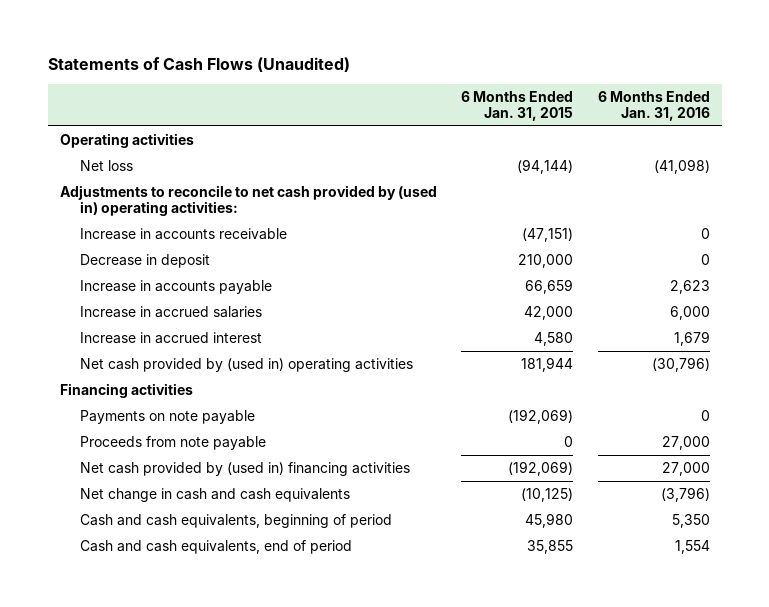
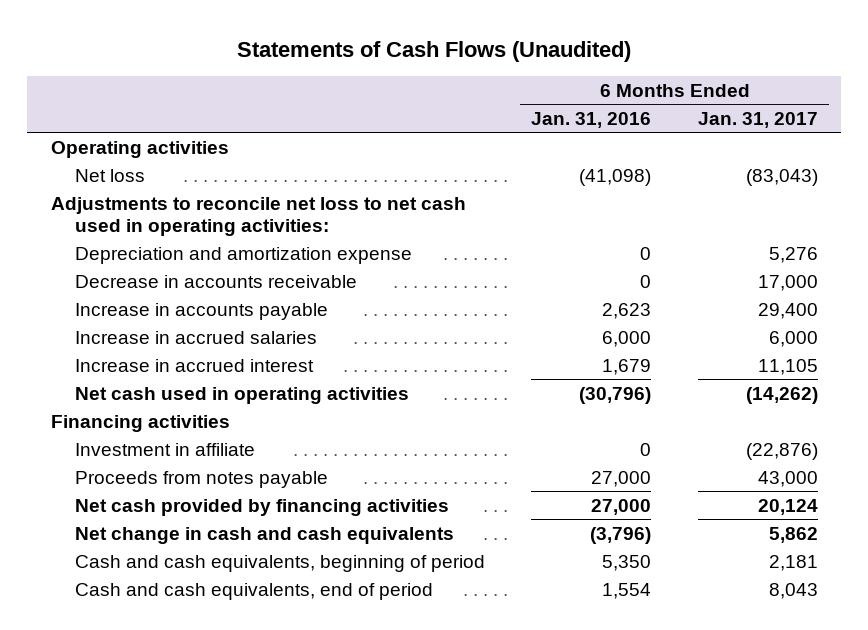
- | 6 Months Ended Jan. 31, 2015 | 6 Months Ended Jan. 31, 2016
+ | 6 Months Ended Jan. 31, 2016 | 6 Months Ended Jan. 31, 2017
- Adjustments to reconcile to net cash provided by (used in) operating activities:
- Increase in accounts receivable | (47,151) | 0
- Decrease in deposit | 210,000 | 0
+ Adjustments to reconcile net loss to net cash used in operating activities:
+ Depreciation and amortization expense | 0 | 5,276
+ Decrease in accounts receivable | 0 | 17,000
- Net cash provided by (used in) operating activities | 181,944 | (30,796)
+ Net cash used in operating activities | (30,796) | (14,262)
- Payments on note payable | (192,069) | 0
- Proceeds from note payable | 0 | 27,000
- Net cash provided by (used in) financing activities | (192,069) | 27,000
+ Investment in affiliate | 0 | (22,876)
+ Proceeds from notes payable | 27,000 | 43,000
+ Net cash provided by financing activities | 27,000 | 20,124

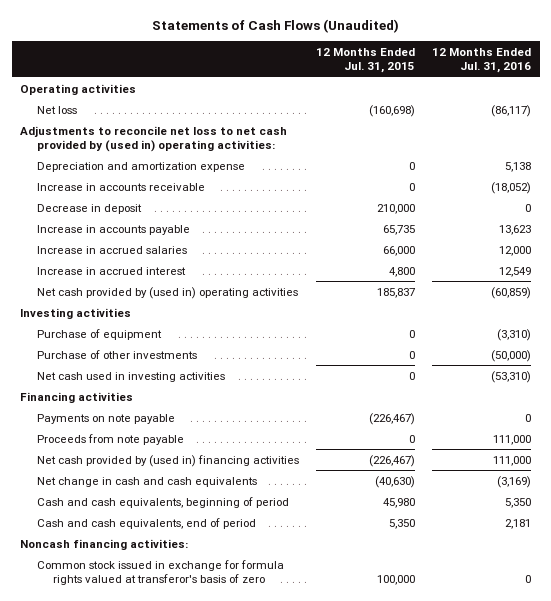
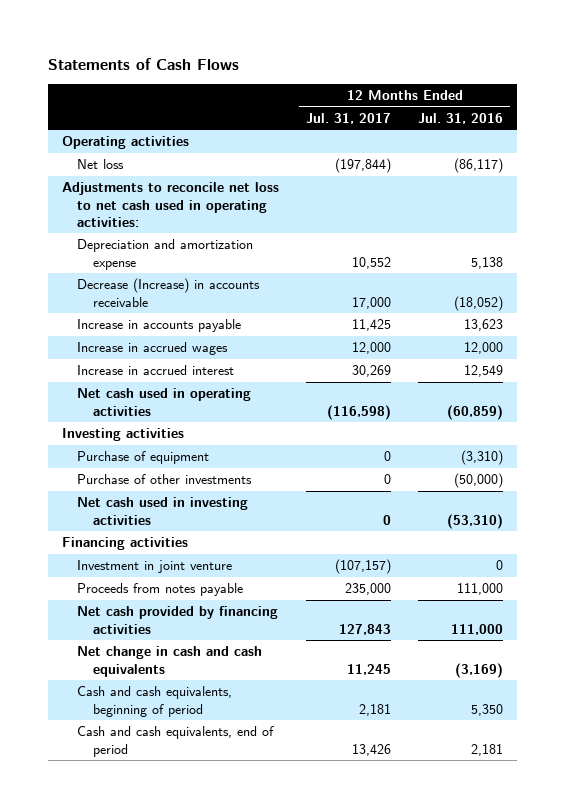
- Statements of Cash Flows (Unaudited)
+ Statements of Cash Flows
- | 12 Months Ended Jul. 31, 2015 | 12 Months Ended Jul. 31, 2016
+ | 12 Months Ended Jul. 31, 2017 | 12 Months Ended Jul. 31, 2016
- Adjustments to reconcile net loss to net cash provided by (used in) operating activities:
+ Adjustments to reconcile net loss to net cash used in operating activities:
- Increase in accounts receivable | 0 | (18,052)
- Decrease in deposit | 210,000 | 0
+ Decrease (Increase) in accounts receivable | 17,000 | (18,052)
- Increase in accrued salaries | 66,000 | 12,000
+ Increase in accrued wages | 12,000 | 12,000
- Net cash provided by (used in) operating activities | 185,837 | (60,859)
+ Net cash used in operating activities | (116,598) | (60,859)
- Payments on note payable | (226,467) | 0
- Proceeds from note payable | 0 | 111,000
- Net cash provided by (used in) financing activities | (226,467) | 111,000
+ Investment in joint venture | (107,157) | 0
+ Proceeds from notes payable | 235,000 | 111,000
+ Net cash provided by financing activities | 127,843 | 111,000
- Noncash financing activities:
- Common stock issued in exchange for formula rights valued at transferor's basis of zero | 100,000 | 0

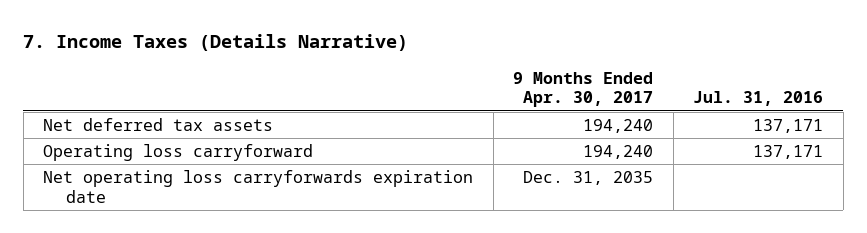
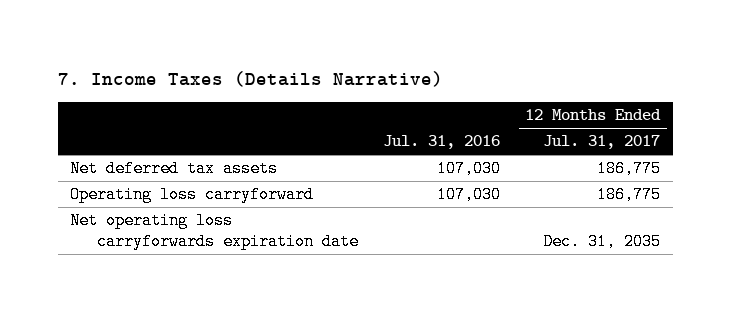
- | 9 Months Ended Apr. 30, 2017 | Jul. 31, 2016
+ | Jul. 31, 2016 | 12 Months Ended Jul. 31, 2017
- Net deferred tax assets | 194,240 | 137,171
- Operating loss carryforward | 194,240 | 137,171
+ Net deferred tax assets | 107,030 | 186,775
+ Operating loss carryforward | 107,030 | 186,775

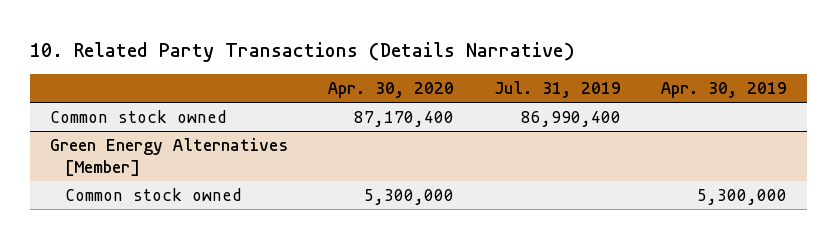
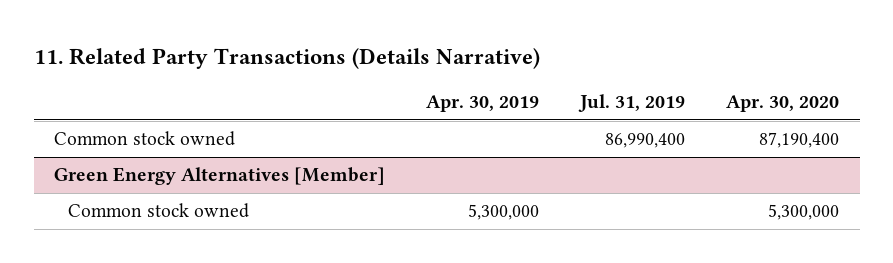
- 10. Related Party Transactions (Details Narrative)
+ 11. Related Party Transactions (Details Narrative)
- | Apr. 30, 2020 | Jul. 31, 2019 | Apr. 30, 2019
+ | Apr. 30, 2019 | Jul. 31, 2019 | Apr. 30, 2020
- Common stock owned | 87,170,400 | 86,990,400 |
+ Common stock owned | | 86,990,400 | 87,190,400

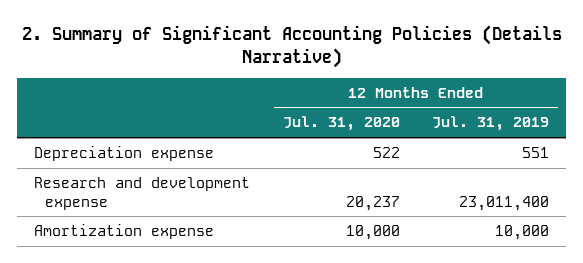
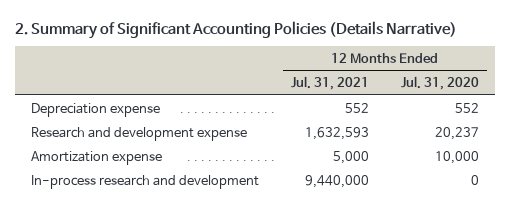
- | 12 Months Ended Jul. 31, 2020 | 12 Months Ended Jul. 31, 2019
+ | 12 Months Ended Jul. 31, 2021 | 12 Months Ended Jul. 31, 2020
- Depreciation expense | 522 | 551
+ Depreciation expense | 552 | 552
+ In-process research and development | 9,440,000 | 0

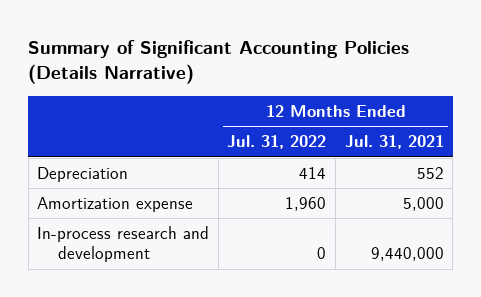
- 2. Summary of Significant Accounting Policies (Details Narrative)
+ Summary of Significant Accounting Policies (Details Narrative)
- | 12 Months Ended Jul. 31, 2021 | 12 Months Ended Jul. 31, 2020
+ | 12 Months Ended Jul. 31, 2022 | 12 Months Ended Jul. 31, 2021
- Depreciation expense | 552 | 552
- Research and development expense | 1,632,593 | 20,237
+ Depreciation | 414 | 552

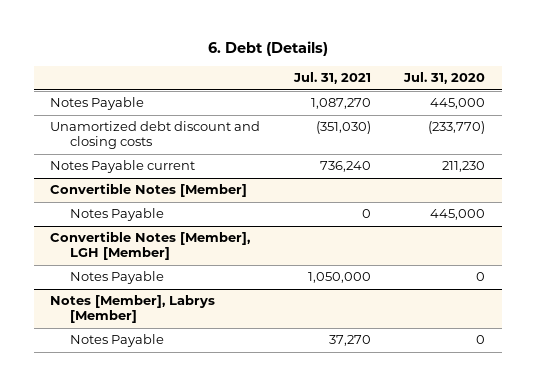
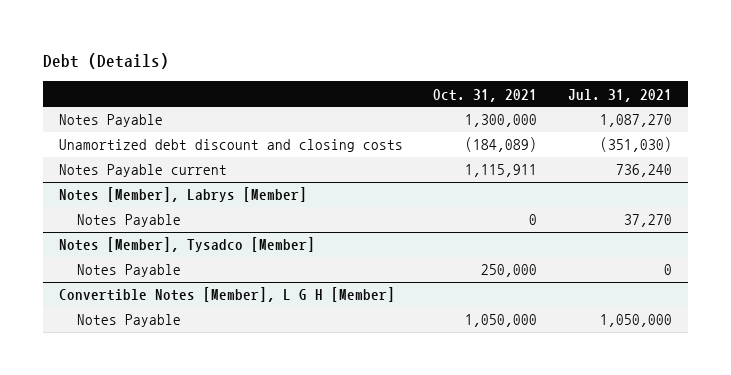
- 6. Debt (Details)
+ Debt (Details)
- | Jul. 31, 2021 | Jul. 31, 2020
+ | Oct. 31, 2021 | Jul. 31, 2021
- Convertible Notes [Member]
- Notes Payable | 0 | 445,000
- Convertible Notes [Member], LGH [Member]
- Notes Payable | 1,050,000 | 0
+ Notes [Member], Tysadco [Member]
+ Notes Payable | 250,000 | 0
+ Convertible Notes [Member], L G H [Member]
+ Notes Payable | 1,050,000 | 1,050,000

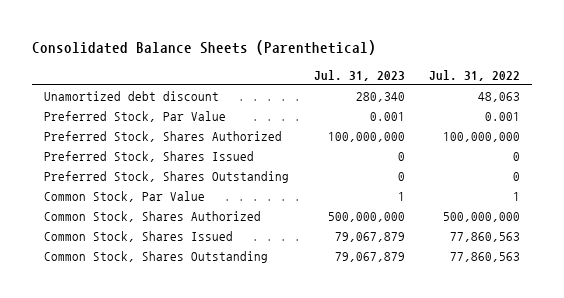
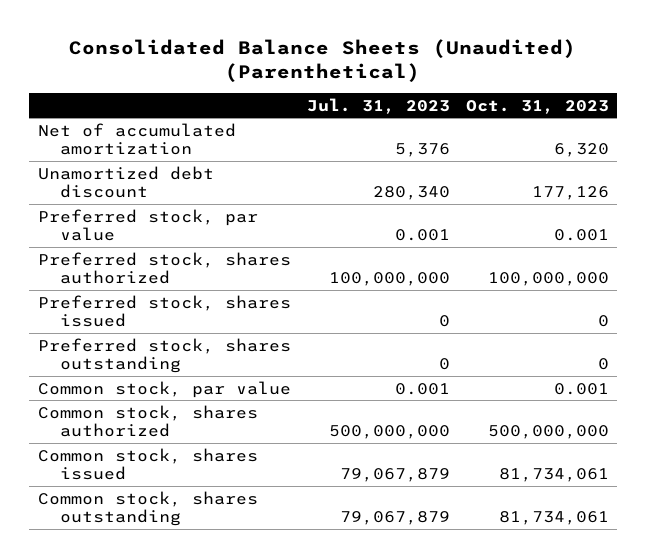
- Consolidated Balance Sheets (Parenthetical)
+ Consolidated Balance Sheets (Unaudited) (Parenthetical)
- | Jul. 31, 2023 | Jul. 31, 2022
+ | Jul. 31, 2023 | Oct. 31, 2023
+ Net of accumulated amortization | 5,376 | 6,320
- Preferred Stock, Par Value | 0.001 | 0.001
- Preferred Stock, Shares Authorized | 100,000,000 | 100,000,000
- Preferred Stock, Shares Issued | 0 | 0
- Preferred Stock, Shares Outstanding | 0 | 0
- Common Stock, Par Value | 1 | 1
- Common Stock, Shares Authorized | 500,000,000 | 500,000,000
- Common Stock, Shares Issued | 79,067,879 | 77,860,563
- Common Stock, Shares Outstanding | 79,067,879 | 77,860,563
+ Preferred stock, par value | 0.001 | 0.001
+ Preferred stock, shares authorized | 100,000,000 | 100,000,000
+ Preferred stock, shares issued | 0 | 0
+ Preferred stock, shares outstanding | 0 | 0
+ Common stock, par value | 0.001 | 0.001
+ Common stock, shares authorized | 500,000,000 | 500,000,000
+ Common stock, shares issued | 79,067,879 | 81,734,061
+ Common stock, shares outstanding | 79,067,879 | 81,734,061

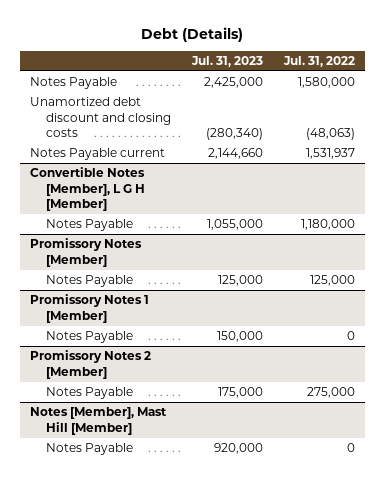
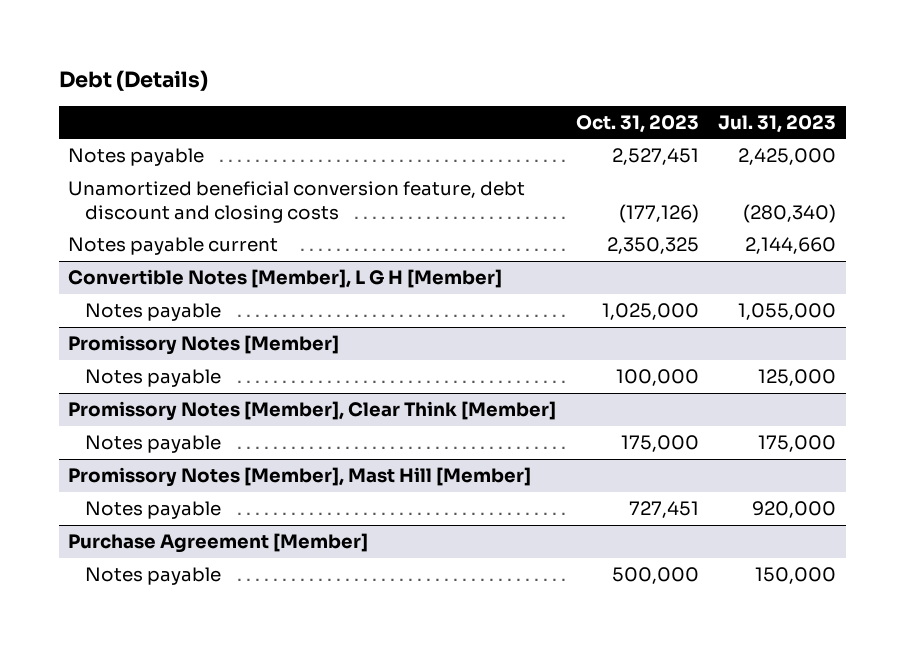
- | Jul. 31, 2023 | Jul. 31, 2022
+ | Oct. 31, 2023 | Jul. 31, 2023
- Notes Payable | 2,425,000 | 1,580,000
- Unamortized debt discount and closing costs | (280,340) | (48,063)
- Notes Payable current | 2,144,660 | 1,531,937
+ Notes payable | 2,527,451 | 2,425,000
+ Unamortized beneficial conversion feature, debt discount and closing costs | (177,126) | (280,340)
+ Notes payable current | 2,350,325 | 2,144,660
@ Convertible Notes [Member], L G H [Member]
- Notes Payable | 1,055,000 | 1,180,000
+ Notes payable | 1,025,000 | 1,055,000
@ Promissory Notes [Member]
- Notes Payable | 125,000 | 125,000
- Promissory Notes 1 [Member]
- Notes Payable | 150,000 | 0
- Promissory Notes 2 [Member]
- Notes Payable | 175,000 | 275,000
- Notes [Member], Mast Hill [Member]
- Notes Payable | 920,000 | 0
@ Promissory Notes [Member]
+ Notes payable | 100,000 | 125,000
+ Promissory Notes [Member], Clear Think [Member]
+ Notes payable | 175,000 | 175,000
+ Promissory Notes [Member], Mast Hill [Member]
+ Notes payable | 727,451 | 920,000
+ Purchase Agreement [Member]
+ Notes payable | 500,000 | 150,000

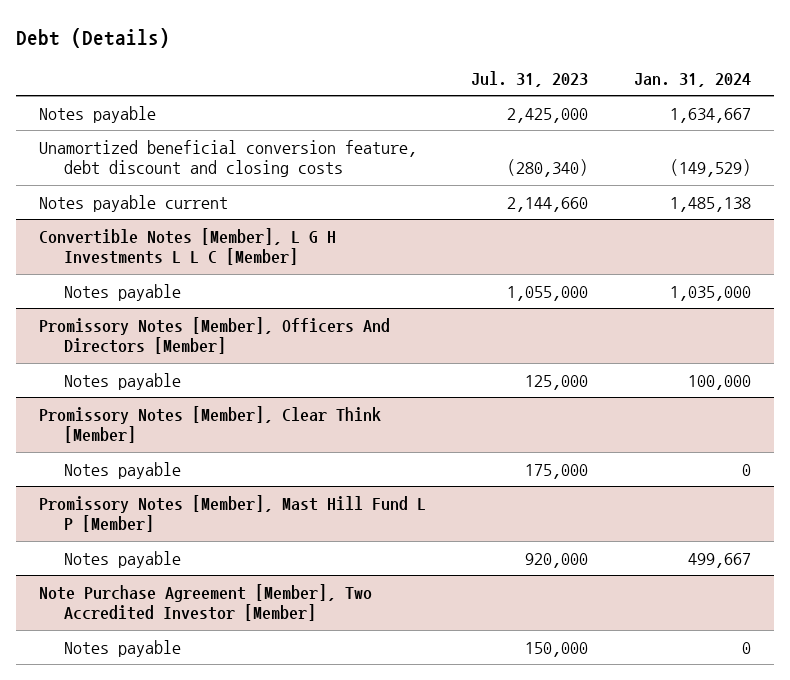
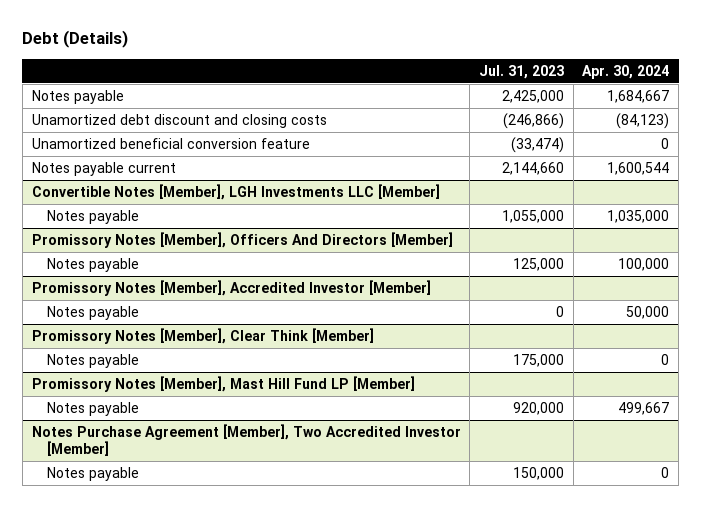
- | Jul. 31, 2023 | Jan. 31, 2024
+ | Jul. 31, 2023 | Apr. 30, 2024
- Unamortized beneficial conversion feature, debt discount and closing costs | (280,340) | (149,529)
+ Unamortized debt discount and closing costs | (246,866) | (84,123)
+ Unamortized beneficial conversion feature | (33,474) | 0
- Convertible Notes [Member], L G H Investments L L C [Member]
+ Convertible Notes [Member], LGH Investments LLC [Member]
+ Promissory Notes [Member], Accredited Investor [Member]
+ Notes payable | 0 | 50,000
- Promissory Notes [Member], Mast Hill Fund L P [Member]
+ Promissory Notes [Member], Mast Hill Fund LP [Member]
- Note Purchase Agreement [Member], Two Accredited Investor [Member]
+ Notes Purchase Agreement [Member], Two Accredited Investor [Member]

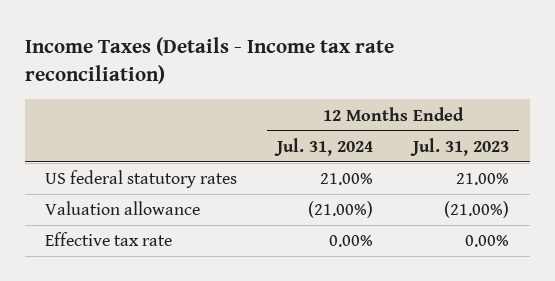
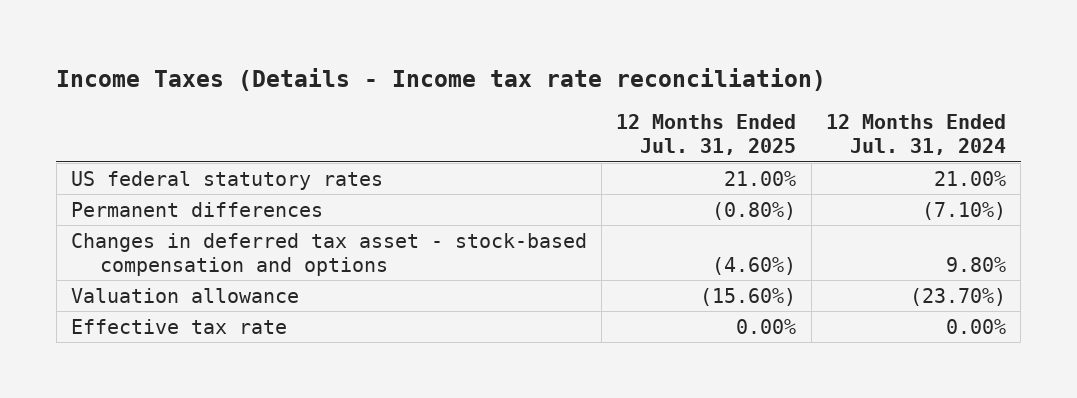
- | 12 Months Ended Jul. 31, 2024 | 12 Months Ended Jul. 31, 2023
+ | 12 Months Ended Jul. 31, 2025 | 12 Months Ended Jul. 31, 2024
- Valuation allowance | (21.00%) | (21.00%)
+ Permanent differences | (0.80%) | (7.10%)
+ Changes in deferred tax asset - stock-based compensation and options | (4.60%) | 9.80%
+ Valuation allowance | (15.60%) | (23.70%)

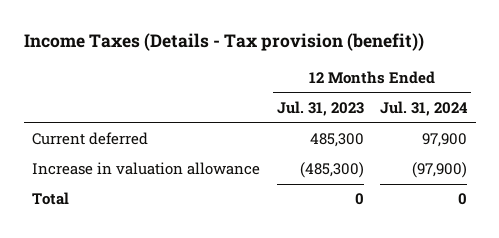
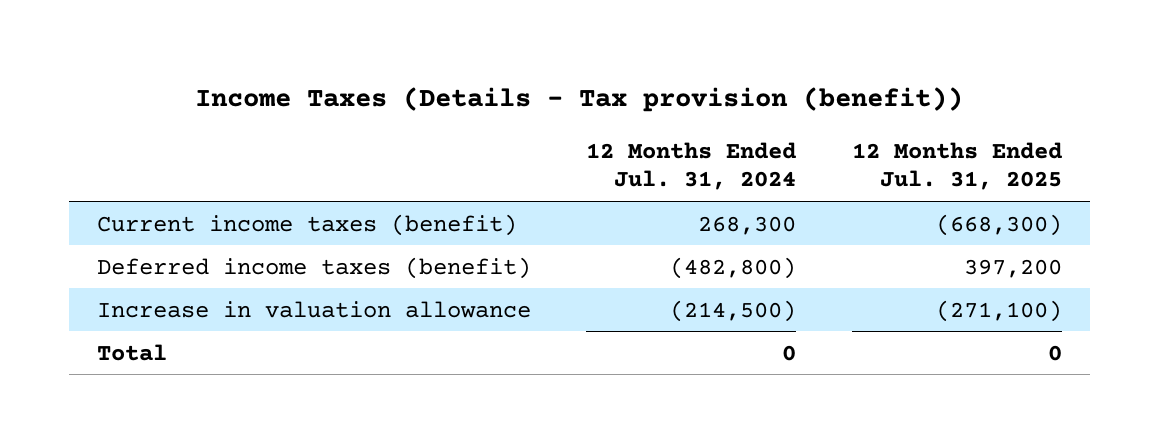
- | 12 Months Ended Jul. 31, 2023 | 12 Months Ended Jul. 31, 2024
+ | 12 Months Ended Jul. 31, 2024 | 12 Months Ended Jul. 31, 2025
- Current deferred | 485,300 | 97,900
- Increase in valuation allowance | (485,300) | (97,900)
+ Current income taxes (benefit) | 268,300 | (668,300)
+ Deferred income taxes (benefit) | (482,800) | 397,200
+ Increase in valuation allowance | (214,500) | (271,100)

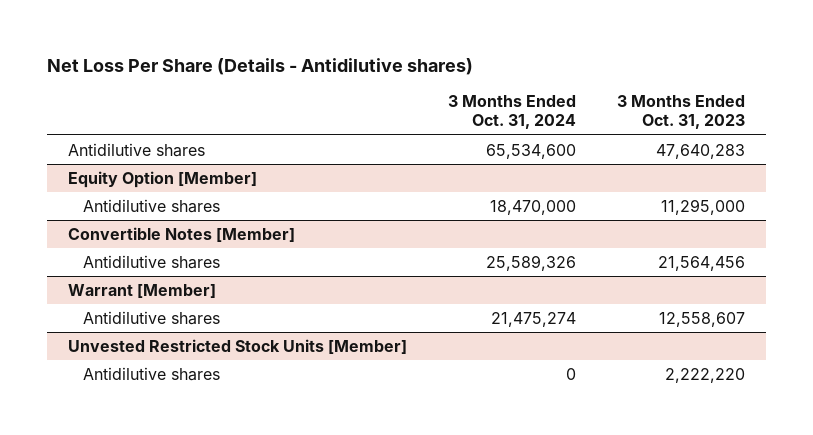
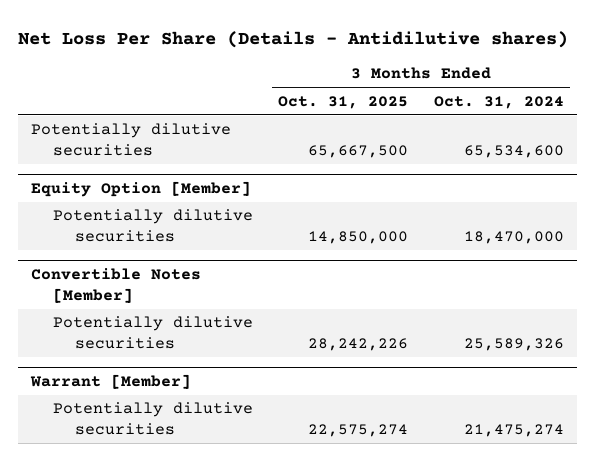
- | 3 Months Ended Oct. 31, 2024 | 3 Months Ended Oct. 31, 2023
+ | 3 Months Ended Oct. 31, 2025 | 3 Months Ended Oct. 31, 2024
- Antidilutive shares | 65,534,600 | 47,640,283
+ Potentially dilutive securities | 65,667,500 | 65,534,600
@ Equity Option [Member]
- Antidilutive shares | 18,470,000 | 11,295,000
+ Potentially dilutive securities | 14,850,000 | 18,470,000
@ Convertible Notes [Member]
- Antidilutive shares | 25,589,326 | 21,564,456
+ Potentially dilutive securities | 28,242,226 | 25,589,326
@ Warrant [Member]
- Antidilutive shares | 21,475,274 | 12,558,607
- Unvested Restricted Stock Units [Member]
- Antidilutive shares | 0 | 2,222,220
@ Warrant [Member]
+ Potentially dilutive securities | 22,575,274 | 21,475,274

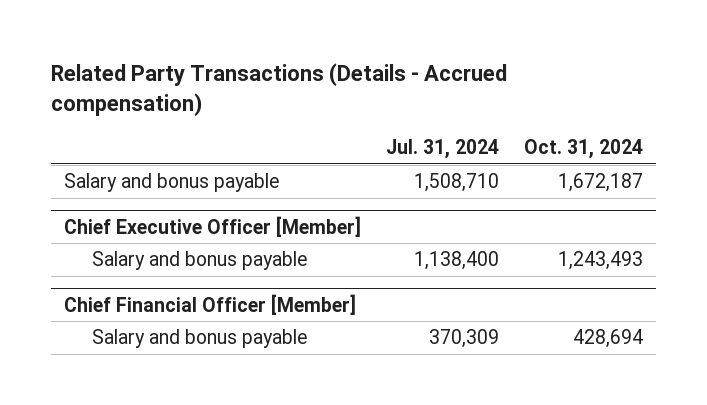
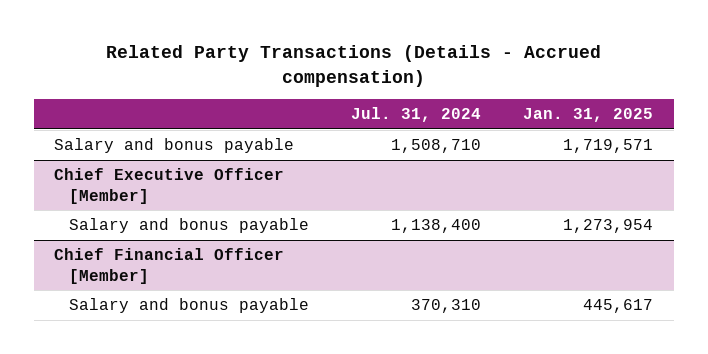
- | Jul. 31, 2024 | Oct. 31, 2024
+ | Jul. 31, 2024 | Jan. 31, 2025
@ Chief Financial Officer [Member]
- Salary and bonus payable | 370,309 | 428,694
+ Salary and bonus payable | 370,310 | 445,617

